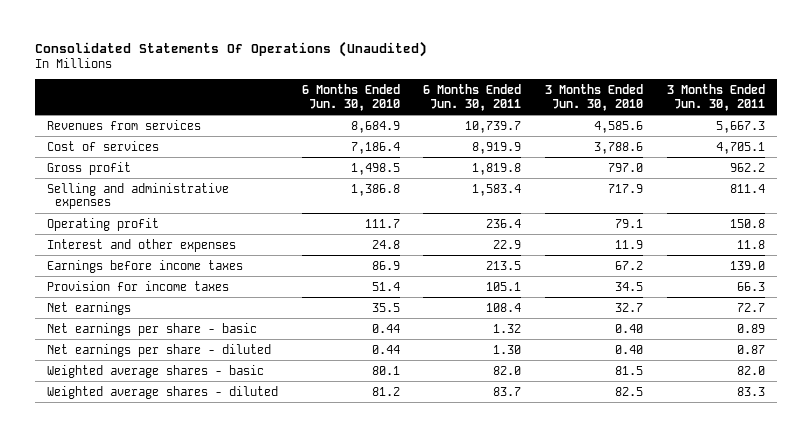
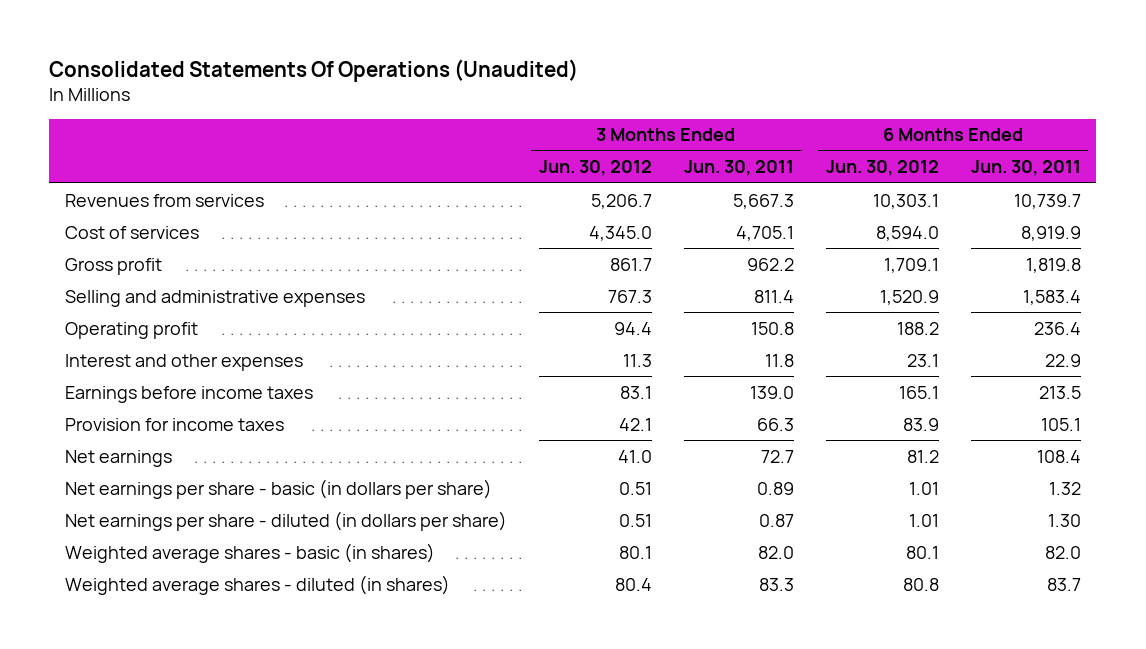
- | 6 Months Ended Jun. 30, 2010 | 6 Months Ended Jun. 30, 2011 | 3 Months Ended Jun. 30, 2010 | 3 Months Ended Jun. 30, 2011
+ | 3 Months Ended Jun. 30, 2012 | 3 Months Ended Jun. 30, 2011 | 6 Months Ended Jun. 30, 2012 | 6 Months Ended Jun. 30, 2011
- Net earnings per share - basic | 0.44 | 1.32 | 0.40 | 0.89
- Net earnings per share - diluted | 0.44 | 1.30 | 0.40 | 0.87
- Weighted average shares - basic | 80.1 | 82.0 | 81.5 | 82.0
- Weighted average shares - diluted | 81.2 | 83.7 | 82.5 | 83.3
+ Net earnings per share - basic (in dollars per share) | 0.51 | 0.89 | 1.01 | 1.32
+ Net earnings per share - diluted (in dollars per share) | 0.51 | 0.87 | 1.01 | 1.30
+ Weighted average shares - basic (in shares) | 80.1 | 82.0 | 80.1 | 82.0
+ Weighted average shares - diluted (in shares) | 80.4 | 83.3 | 80.8 | 83.7

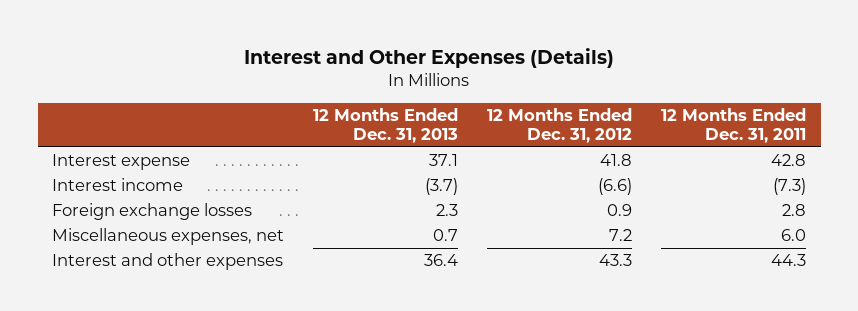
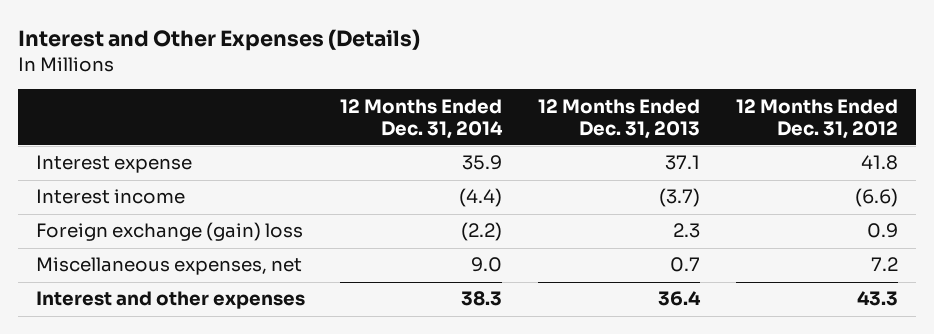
- | 12 Months Ended Dec. 31, 2013 | 12 Months Ended Dec. 31, 2012 | 12 Months Ended Dec. 31, 2011
+ | 12 Months Ended Dec. 31, 2014 | 12 Months Ended Dec. 31, 2013 | 12 Months Ended Dec. 31, 2012
- Foreign exchange losses | 2.3 | 0.9 | 2.8
+ Foreign exchange (gain) loss | (2.2) | 2.3 | 0.9

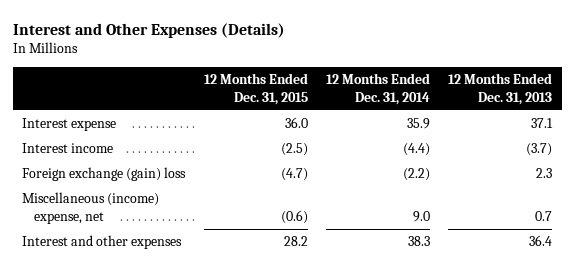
- | 12 Months Ended Dec. 31, 2014 | 12 Months Ended Dec. 31, 2013 | 12 Months Ended Dec. 31, 2012
+ | 12 Months Ended Dec. 31, 2015 | 12 Months Ended Dec. 31, 2014 | 12 Months Ended Dec. 31, 2013
- Miscellaneous expenses, net | 9.0 | 0.7 | 7.2
+ Miscellaneous (income) expense, net | (0.6) | 9.0 | 0.7

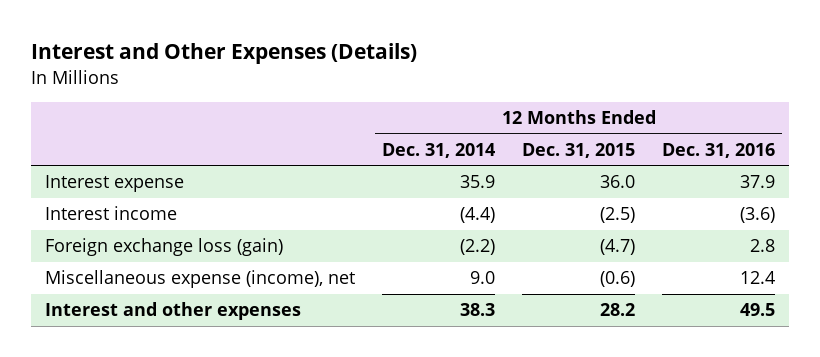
- | 12 Months Ended Dec. 31, 2015 | 12 Months Ended Dec. 31, 2014 | 12 Months Ended Dec. 31, 2013
+ | 12 Months Ended Dec. 31, 2014 | 12 Months Ended Dec. 31, 2015 | 12 Months Ended Dec. 31, 2016
- Foreign exchange (gain) loss | (4.7) | (2.2) | 2.3
- Miscellaneous (income) expense, net | (0.6) | 9.0 | 0.7
+ Foreign exchange loss (gain) | (2.2) | (4.7) | 2.8
+ Miscellaneous expense (income), net | 9.0 | (0.6) | 12.4

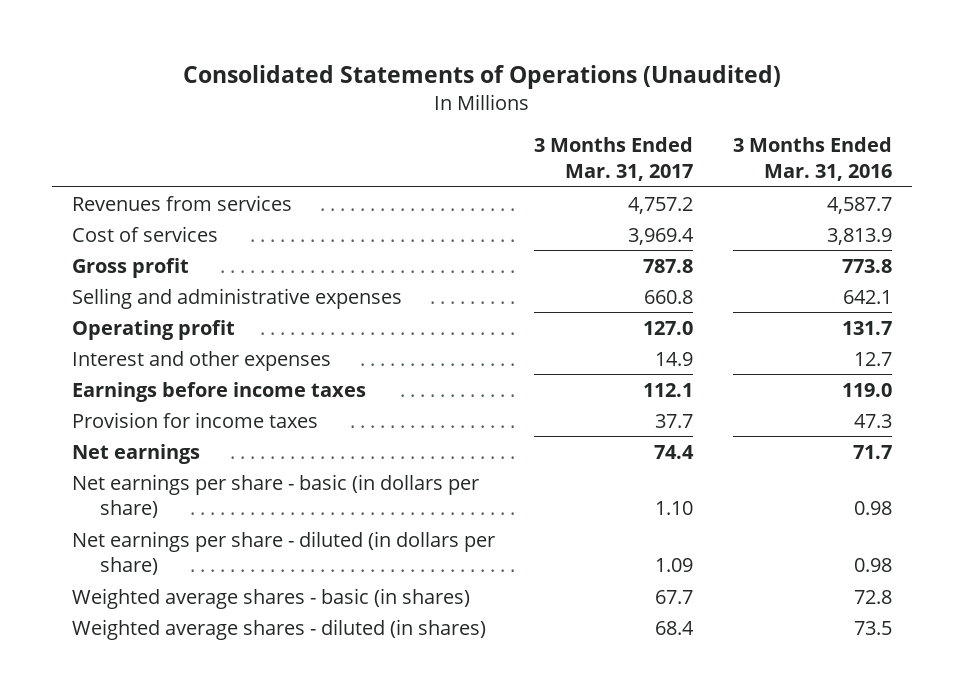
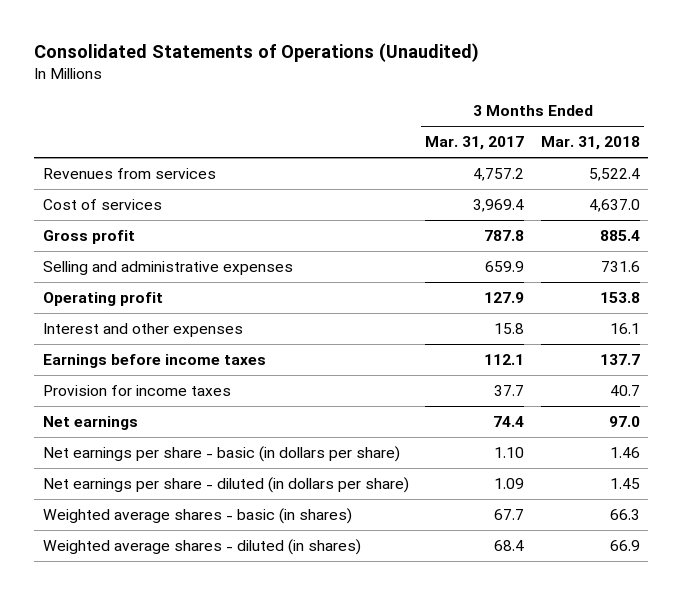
- | 3 Months Ended Mar. 31, 2017 | 3 Months Ended Mar. 31, 2016
+ | 3 Months Ended Mar. 31, 2017 | 3 Months Ended Mar. 31, 2018
- Selling and administrative expenses | 660.8 | 642.1
- Operating profit | 127.0 | 131.7
- Interest and other expenses | 14.9 | 12.7
+ Selling and administrative expenses | 659.9 | 731.6
+ Operating profit | 127.9 | 153.8
+ Interest and other expenses | 15.8 | 16.1

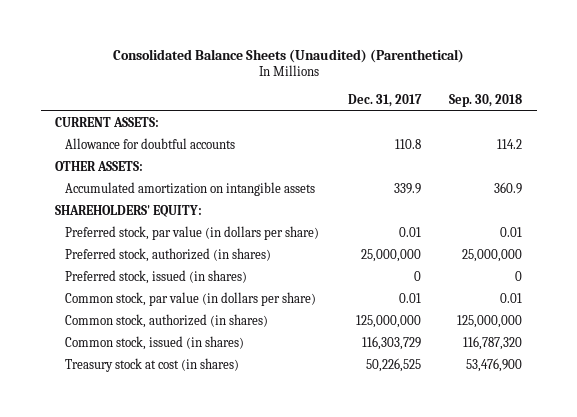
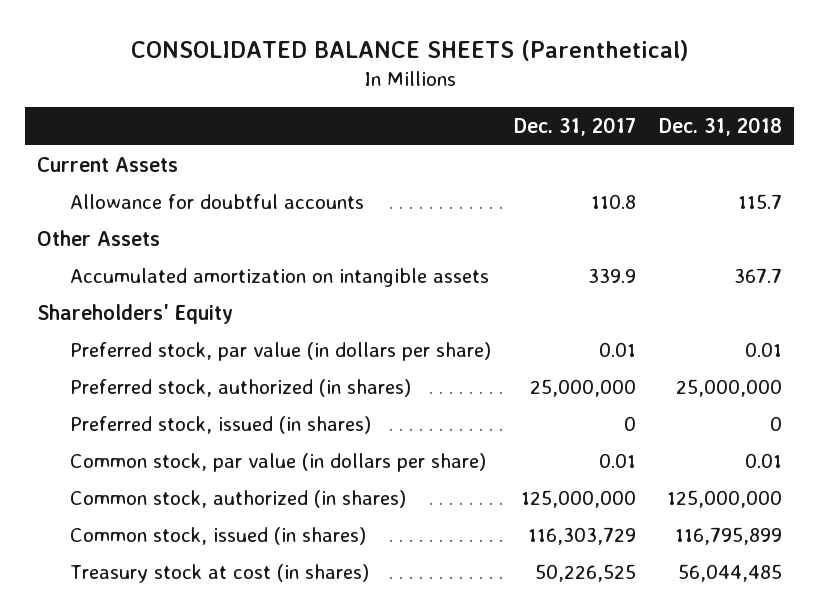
- Consolidated Balance Sheets (Unaudited) (Parenthetical)
+ CONSOLIDATED BALANCE SHEETS (Parenthetical)
- | Dec. 31, 2017 | Sep. 30, 2018
+ | Dec. 31, 2017 | Dec. 31, 2018
- CURRENT ASSETS:
+ Current Assets
- OTHER ASSETS:
+ Other Assets
- SHAREHOLDERS' EQUITY:
+ Shareholders' Equity

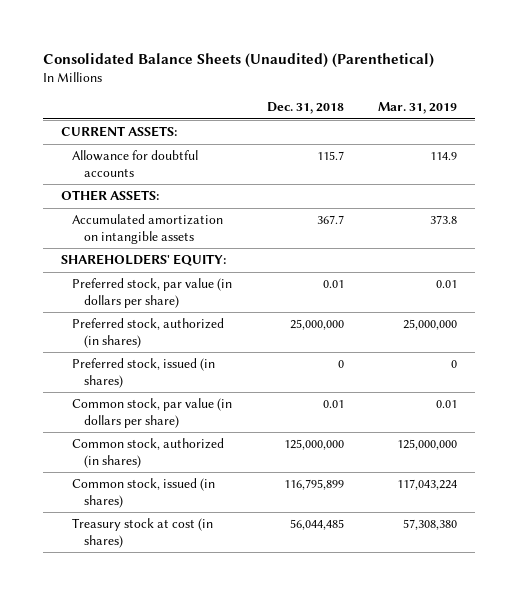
- CONSOLIDATED BALANCE SHEETS (Parenthetical)
+ Consolidated Balance Sheets (Unaudited) (Parenthetical)
- | Dec. 31, 2017 | Dec. 31, 2018
+ | Dec. 31, 2018 | Mar. 31, 2019
- Current Assets
+ CURRENT ASSETS:
- Other Assets
+ OTHER ASSETS:
- Shareholders' Equity
+ SHAREHOLDERS' EQUITY:

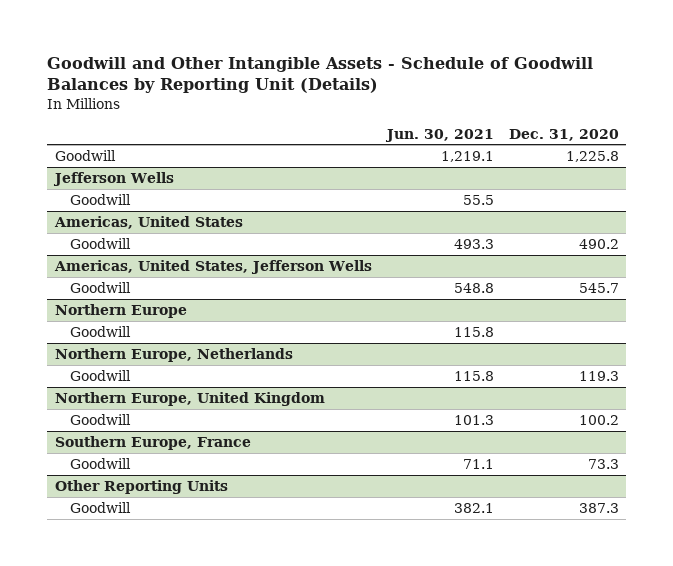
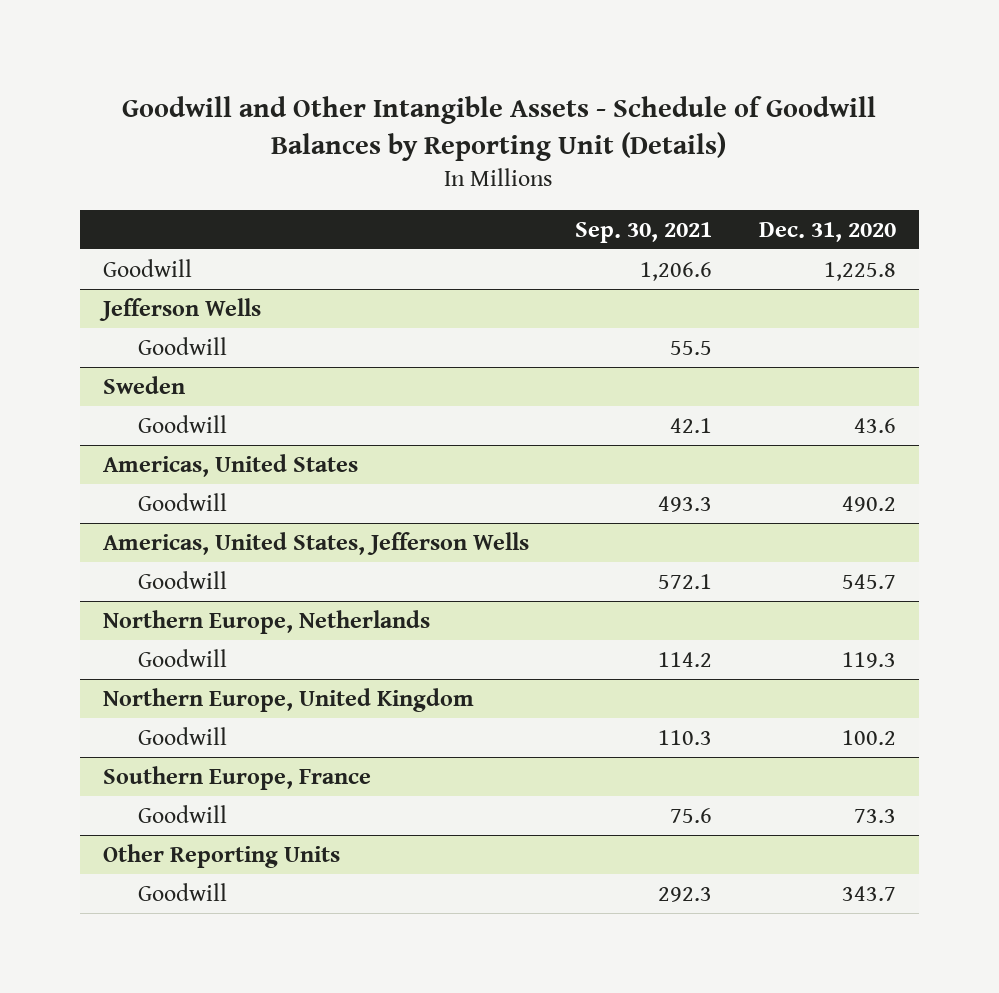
- | Jun. 30, 2021 | Dec. 31, 2020
+ | Sep. 30, 2021 | Dec. 31, 2020
+ Sweden
+ Goodwill | 42.1 | 43.6
- Northern Europe
- Goodwill | 115.8 |
@ Other Reporting Units
- Goodwill | 382.1 | 387.3
+ Goodwill | 292.3 | 343.7

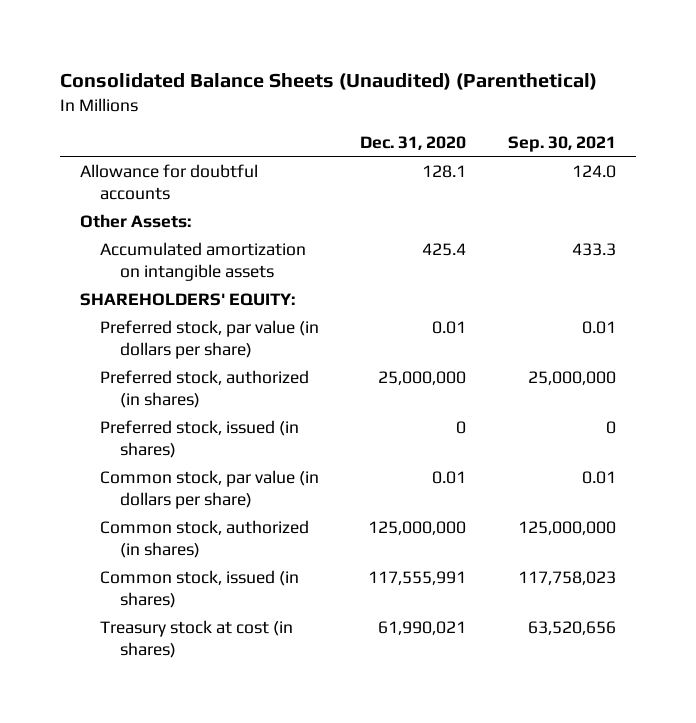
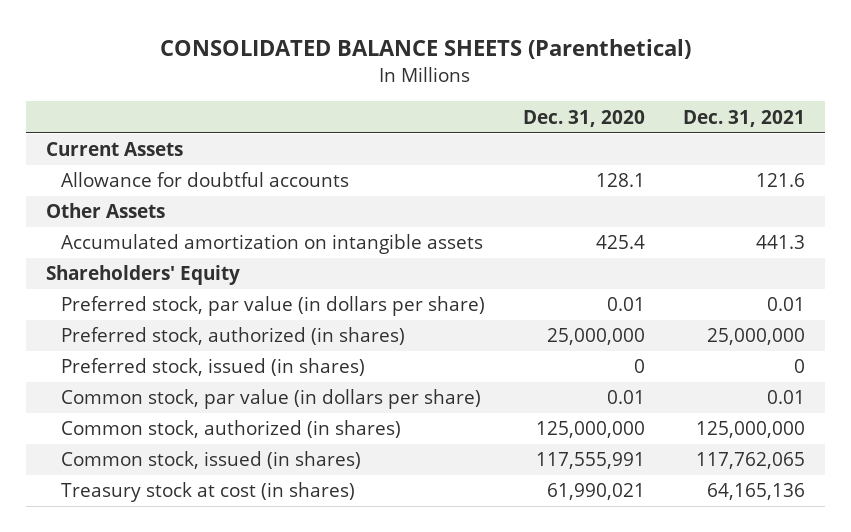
- Consolidated Balance Sheets (Unaudited) (Parenthetical)
+ CONSOLIDATED BALANCE SHEETS (Parenthetical)
- | Dec. 31, 2020 | Sep. 30, 2021
+ | Dec. 31, 2020 | Dec. 31, 2021
+ Current Assets
- Other Assets:
+ Other Assets
- SHAREHOLDERS' EQUITY:
+ Shareholders' Equity

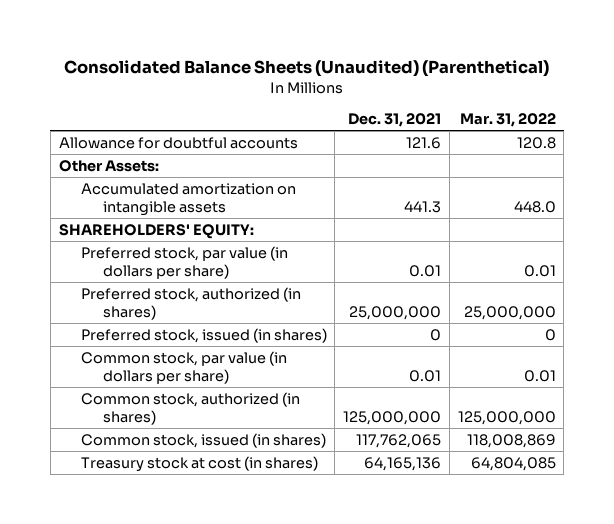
- CONSOLIDATED BALANCE SHEETS (Parenthetical)
+ Consolidated Balance Sheets (Unaudited) (Parenthetical)
- | Dec. 31, 2020 | Dec. 31, 2021
+ | Dec. 31, 2021 | Mar. 31, 2022
- Current Assets
- Other Assets
+ Other Assets:
- Shareholders' Equity
+ SHAREHOLDERS' EQUITY:

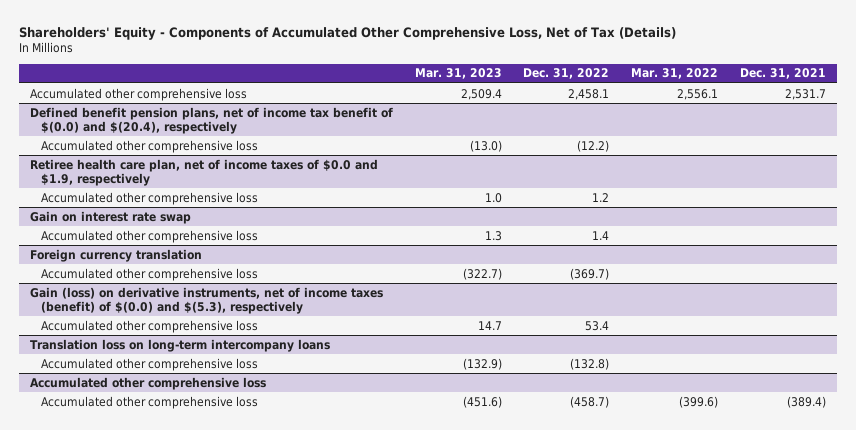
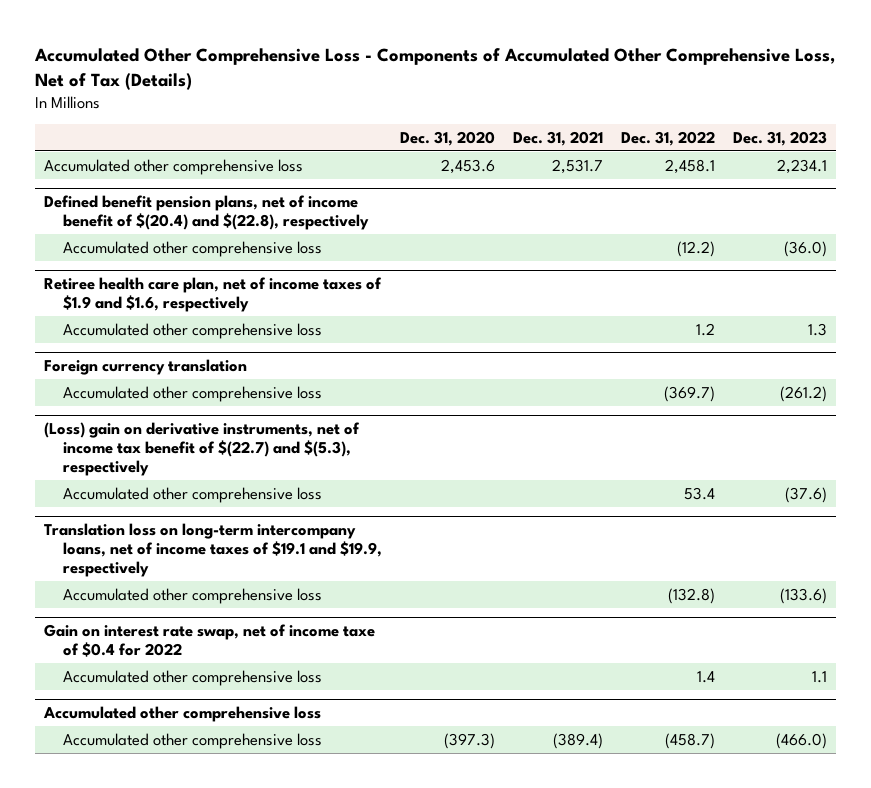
- Shareholders' Equity - Components of Accumulated Other Comprehensive Loss, Net of Tax (Details)
+ Accumulated Other Comprehensive Loss - Components of Accumulated Other Comprehensive Loss, Net of Tax (Details)
- | Mar. 31, 2023 | Dec. 31, 2022 | Mar. 31, 2022 | Dec. 31, 2021
+ | Dec. 31, 2020 | Dec. 31, 2021 | Dec. 31, 2022 | Dec. 31, 2023
- Defined benefit pension plans, net of income tax benefit of $(0.0) and $(20.4), respectively
+ Defined benefit pension plans, net of income benefit of $(20.4) and $(22.8), respectively
- Retiree health care plan, net of income taxes of $0.0 and $1.9, respectively
+ Retiree health care plan, net of income taxes of $1.9 and $1.6, respectively
- Gain on interest rate swap
- Accumulated other comprehensive loss | 1.3 | 1.4 | |
- Gain (loss) on derivative instruments, net of income taxes (benefit) of $(0.0) and $(5.3), respectively
+ (Loss) gain on derivative instruments, net of income tax benefit of $(22.7) and $(5.3), respectively
- Translation loss on long-term intercompany loans
+ Translation loss on long-term intercompany loans, net of income taxes of $19.1 and $19.9, respectively
+ Gain on interest rate swap, net of income taxe of $0.4 for 2022
+ Accumulated other comprehensive loss | | | 1.4 | 1.1

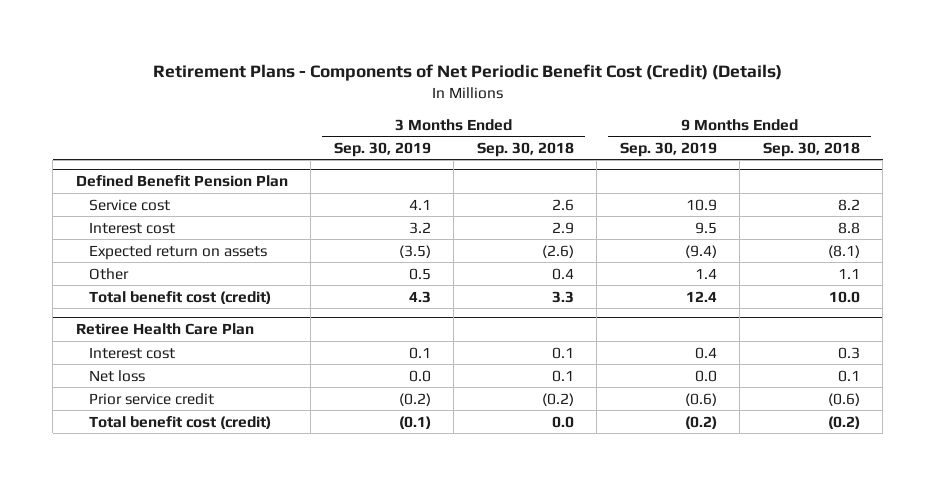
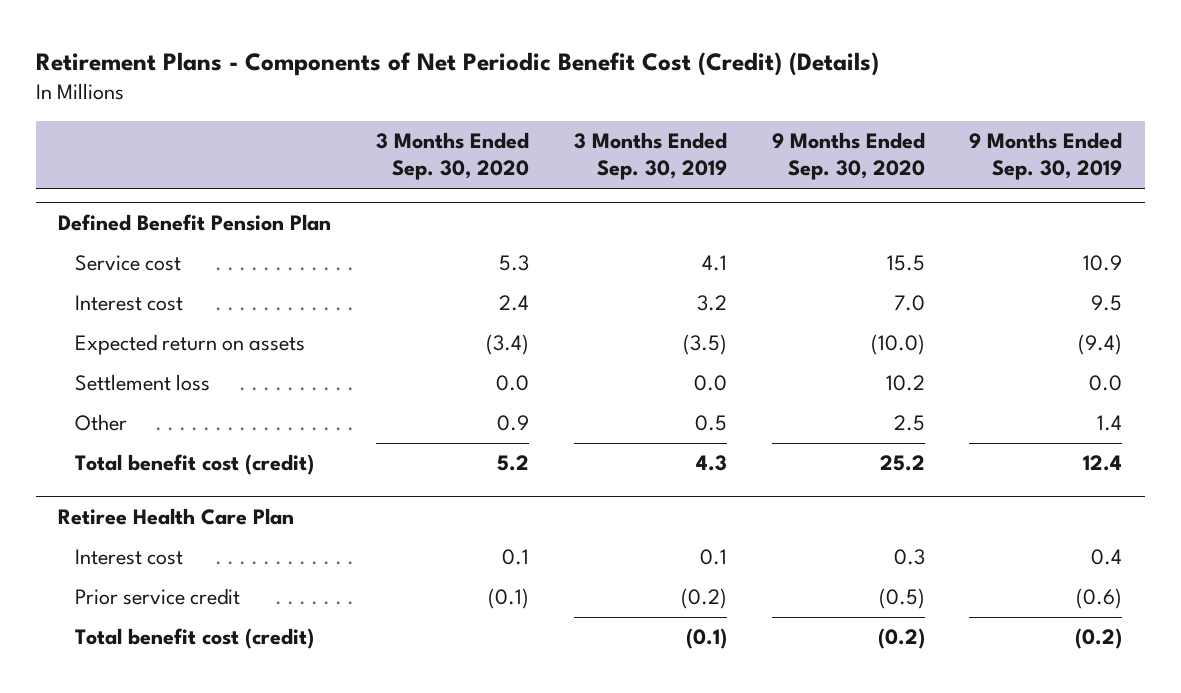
- | 3 Months Ended Sep. 30, 2019 | 3 Months Ended Sep. 30, 2018 | 9 Months Ended Sep. 30, 2019 | 9 Months Ended Sep. 30, 2018
+ | 3 Months Ended Sep. 30, 2020 | 3 Months Ended Sep. 30, 2019 | 9 Months Ended Sep. 30, 2020 | 9 Months Ended Sep. 30, 2019
@ Defined Benefit Pension Plan
+ Settlement loss | 0.0 | 0.0 | 10.2 | 0.0
@ Retiree Health Care Plan
- Net loss | 0.0 | 0.1 | 0.0 | 0.1

